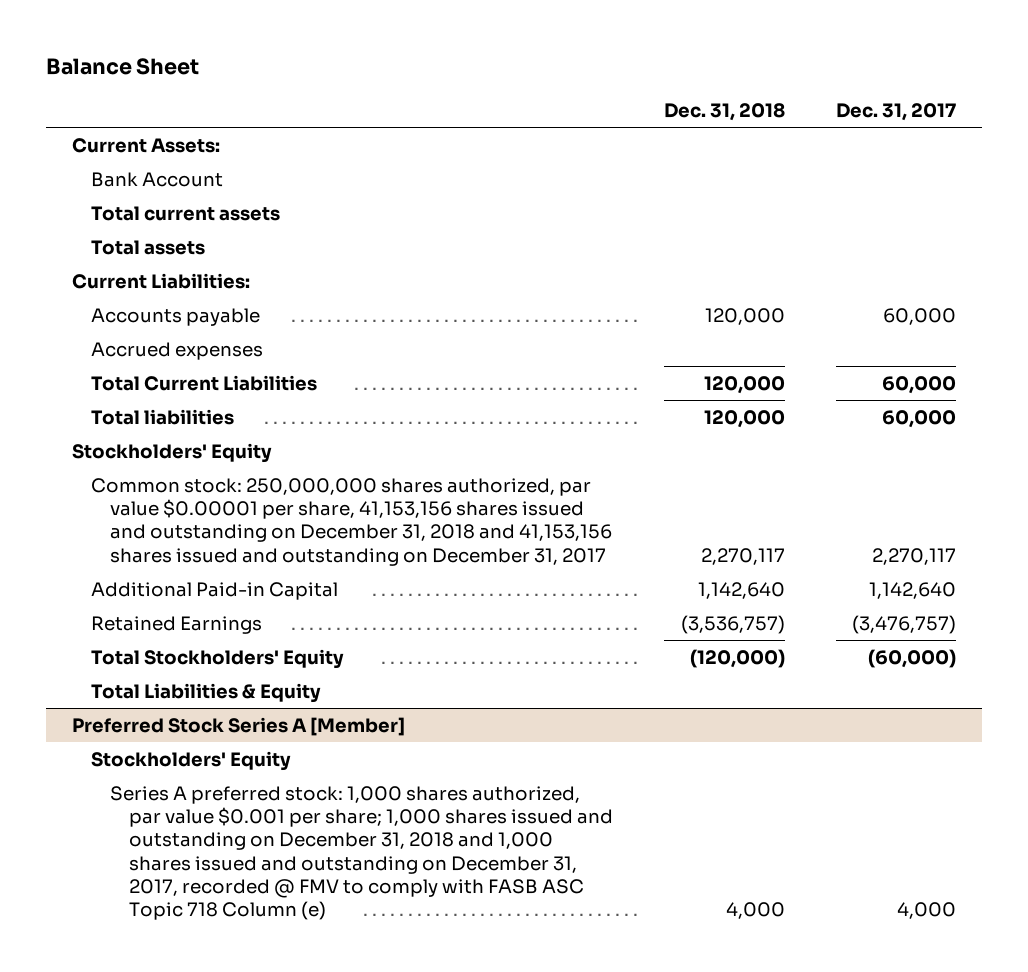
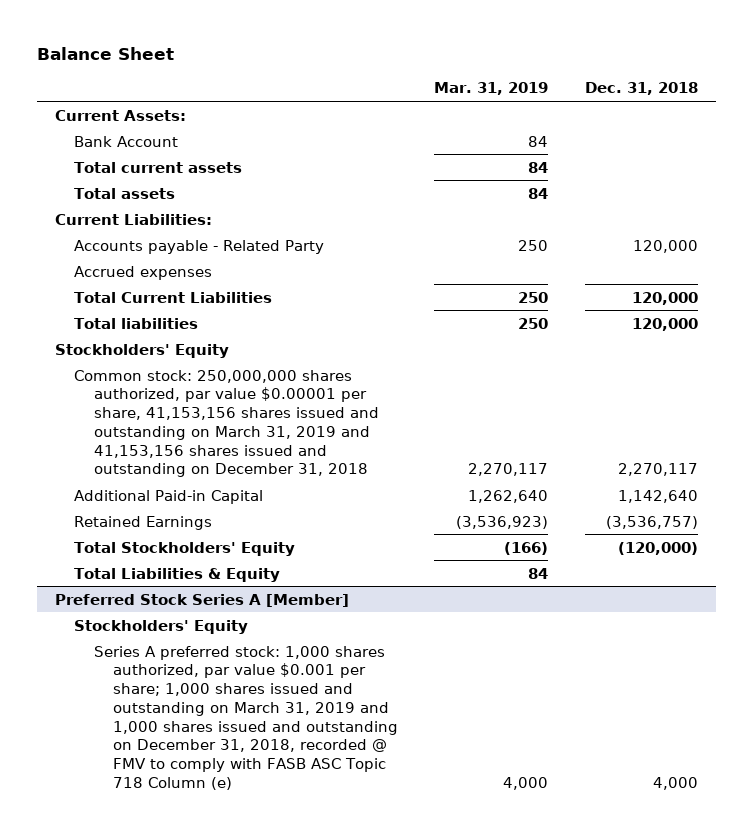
- | Dec. 31, 2018 | Dec. 31, 2017
+ | Mar. 31, 2019 | Dec. 31, 2018
- Accounts payable | 120,000 | 60,000
+ Accounts payable - Related Party | 250 | 120,000
- Common stock: 250,000,000 shares authorized, par value $0.00001 per share, 41,153,156 shares issued and outstanding on December 31, 2018 and 41,153,156 shares issued and outstanding on December 31, 2017 | 2,270,117 | 2,270,117
+ Common stock: 250,000,000 shares authorized, par value $0.00001 per share, 41,153,156 shares issued and outstanding on March 31, 2019 and 41,153,156 shares issued and outstanding on December 31, 2018 | 2,270,117 | 2,270,117
@ Preferred Stock Series A [Member]
- Series A preferred stock: 1,000 shares authorized, par value $0.001 per share; 1,000 shares issued and outstanding on December 31, 2018 and 1,000 shares issued and outstanding on December 31, 2017, recorded @ FMV to comply with FASB ASC Topic 718 Column (e) | 4,000 | 4,000
+ Series A preferred stock: 1,000 shares authorized, par value $0.001 per share; 1,000 shares issued and outstanding on March 31, 2019 and 1,000 shares issued and outstanding on December 31, 2018, recorded @ FMV to comply with FASB ASC Topic 718 Column (e) | 4,000 | 4,000

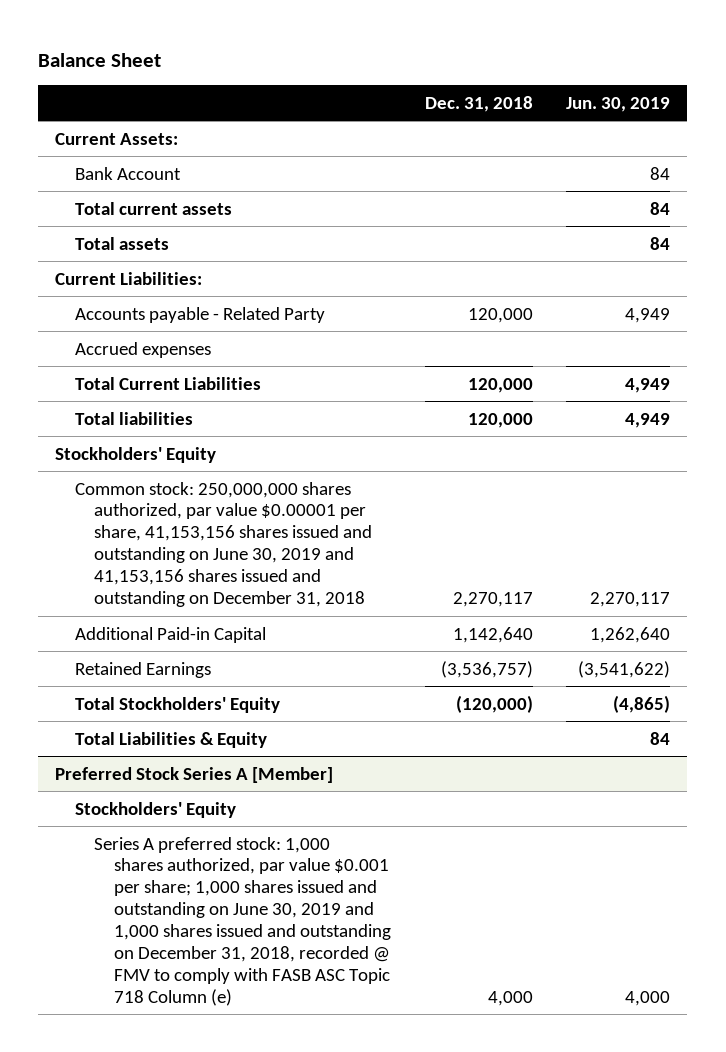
- | Mar. 31, 2019 | Dec. 31, 2018
+ | Dec. 31, 2018 | Jun. 30, 2019
- Common stock: 250,000,000 shares authorized, par value $0.00001 per share, 41,153,156 shares issued and outstanding on March 31, 2019 and 41,153,156 shares issued and outstanding on December 31, 2018 | 2,270,117 | 2,270,117
+ Common stock: 250,000,000 shares authorized, par value $0.00001 per share, 41,153,156 shares issued and outstanding on June 30, 2019 and 41,153,156 shares issued and outstanding on December 31, 2018 | 2,270,117 | 2,270,117
@ Preferred Stock Series A [Member]
- Series A preferred stock: 1,000 shares authorized, par value $0.001 per share; 1,000 shares issued and outstanding on March 31, 2019 and 1,000 shares issued and outstanding on December 31, 2018, recorded @ FMV to comply with FASB ASC Topic 718 Column (e) | 4,000 | 4,000
+ Series A preferred stock: 1,000 shares authorized, par value $0.001 per share; 1,000 shares issued and outstanding on June 30, 2019 and 1,000 shares issued and outstanding on December 31, 2018, recorded @ FMV to comply with FASB ASC Topic 718 Column (e) | 4,000 | 4,000

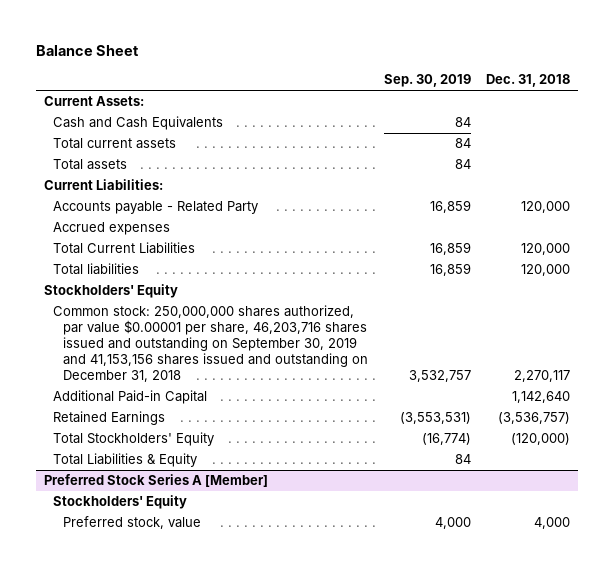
- | Dec. 31, 2018 | Jun. 30, 2019
+ | Sep. 30, 2019 | Dec. 31, 2018
- Bank Account | | 84
+ Cash and Cash Equivalents | 84 |
- Common stock: 250,000,000 shares authorized, par value $0.00001 per share, 41,153,156 shares issued and outstanding on June 30, 2019 and 41,153,156 shares issued and outstanding on December 31, 2018 | 2,270,117 | 2,270,117
+ Common stock: 250,000,000 shares authorized, par value $0.00001 per share, 46,203,716 shares issued and outstanding on September 30, 2019 and 41,153,156 shares issued and outstanding on December 31, 2018 | 3,532,757 | 2,270,117
@ Preferred Stock Series A [Member]
- Series A preferred stock: 1,000 shares authorized, par value $0.001 per share; 1,000 shares issued and outstanding on June 30, 2019 and 1,000 shares issued and outstanding on December 31, 2018, recorded @ FMV to comply with FASB ASC Topic 718 Column (e) | 4,000 | 4,000
+ Preferred stock, value | 4,000 | 4,000

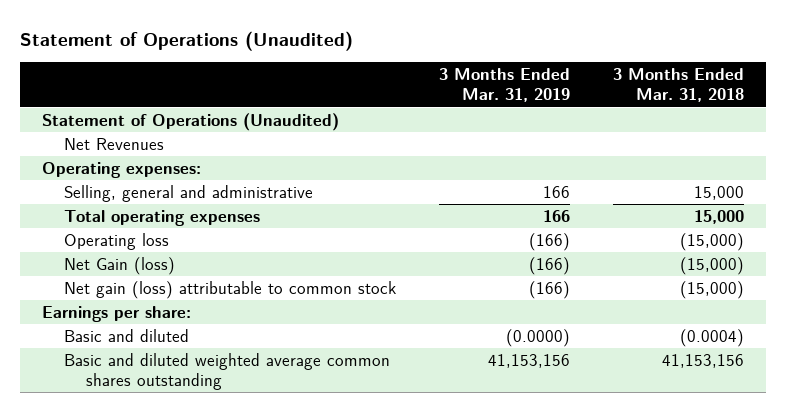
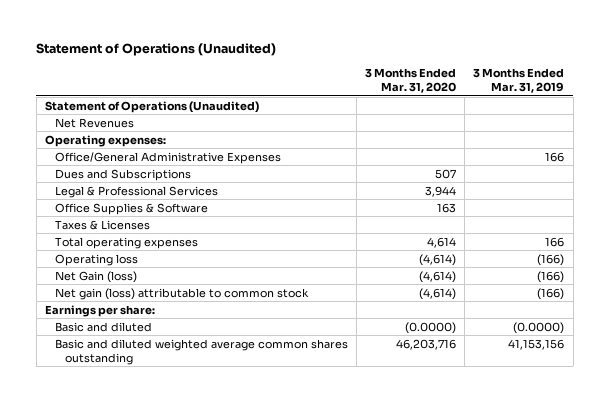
- | 3 Months Ended Mar. 31, 2019 | 3 Months Ended Mar. 31, 2018
+ | 3 Months Ended Mar. 31, 2020 | 3 Months Ended Mar. 31, 2019
- Selling, general and administrative | 166 | 15,000
+ Office/General Administrative Expenses | | 166
+ Dues and Subscriptions | 507 |
+ Legal & Professional Services | 3,944 |
+ Office Supplies & Software | 163 |
+ Taxes & Licenses

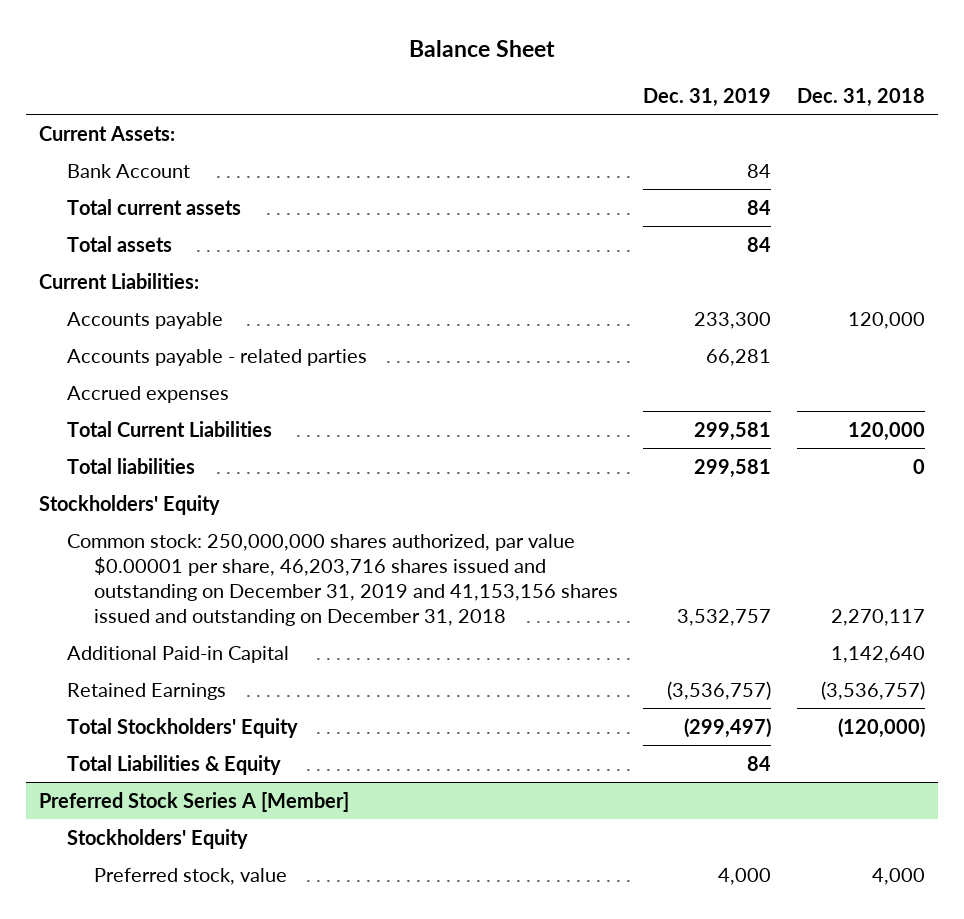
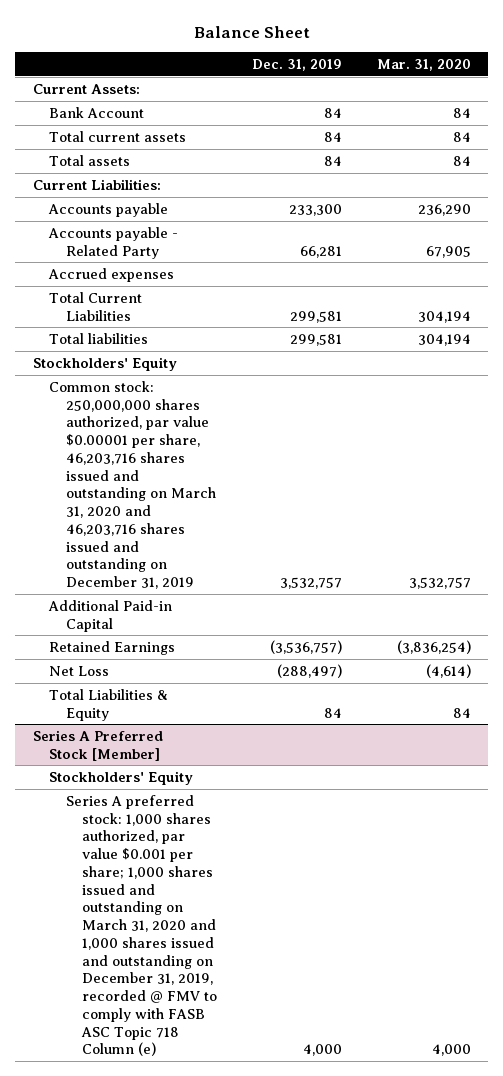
- | Dec. 31, 2019 | Dec. 31, 2018
+ | Dec. 31, 2019 | Mar. 31, 2020
- Accounts payable - related parties | 66,281 |
+ Accounts payable - Related Party | 66,281 | 67,905
- Common stock: 250,000,000 shares authorized, par value $0.00001 per share, 46,203,716 shares issued and outstanding on December 31, 2019 and 41,153,156 shares issued and outstanding on December 31, 2018 | 3,532,757 | 2,270,117
+ Common stock: 250,000,000 shares authorized, par value $0.00001 per share, 46,203,716 shares issued and outstanding on March 31, 2020 and 46,203,716 shares issued and outstanding on December 31, 2019 | 3,532,757 | 3,532,757
- Total Stockholders' Equity | (299,497) | (120,000)
+ Net Loss | (288,497) | (4,614)
- Preferred Stock Series A [Member]
+ Series A Preferred Stock [Member]
- Preferred stock, value | 4,000 | 4,000
+ Series A preferred stock: 1,000 shares authorized, par value $0.001 per share; 1,000 shares issued and outstanding on March 31, 2020 and 1,000 shares issued and outstanding on December 31, 2019, recorded @ FMV to comply with FASB ASC Topic 718 Column (e) | 4,000 | 4,000

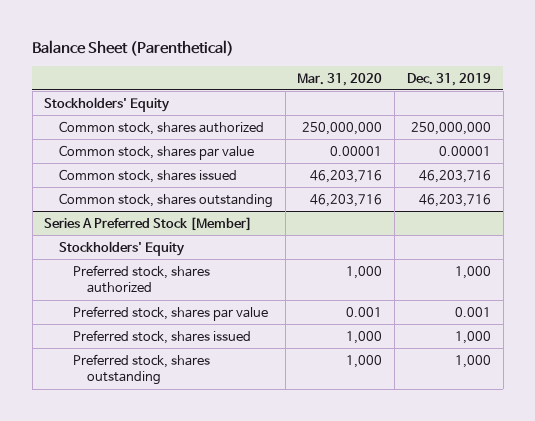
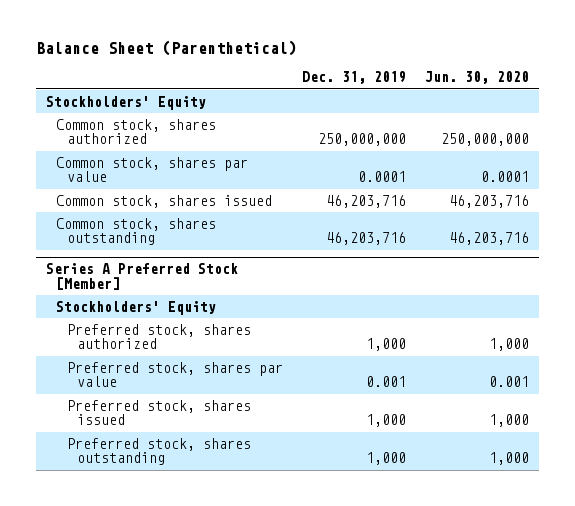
- | Mar. 31, 2020 | Dec. 31, 2019
+ | Dec. 31, 2019 | Jun. 30, 2020
- Common stock, shares par value | 0.00001 | 0.00001
+ Common stock, shares par value | 0.0001 | 0.0001

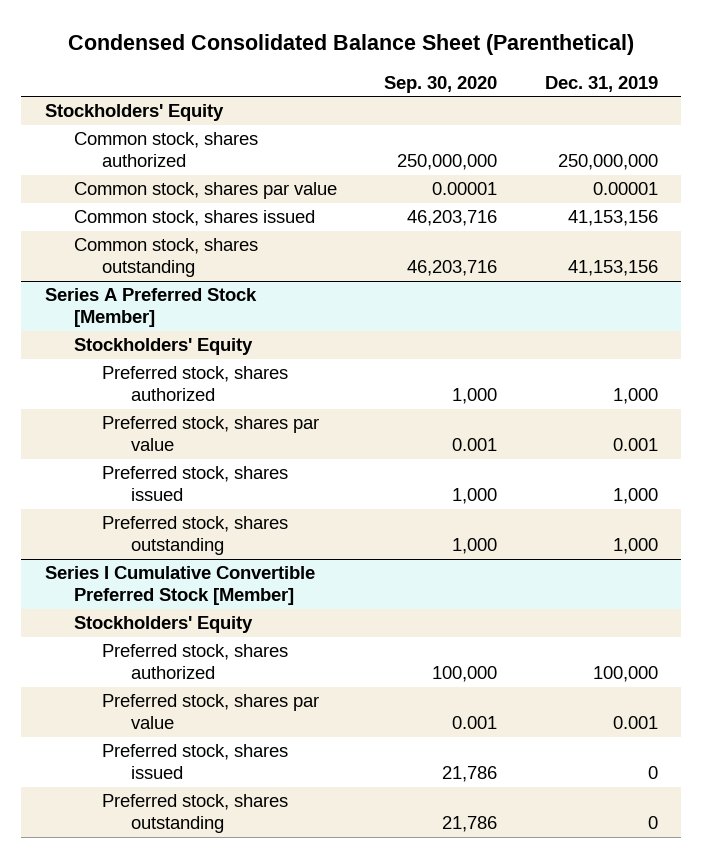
- Balance Sheet (Parenthetical)
+ Condensed Consolidated Balance Sheet (Parenthetical)
- | Dec. 31, 2019 | Jun. 30, 2020
+ | Sep. 30, 2020 | Dec. 31, 2019
- Common stock, shares par value | 0.0001 | 0.0001
- Common stock, shares issued | 46,203,716 | 46,203,716
- Common stock, shares outstanding | 46,203,716 | 46,203,716
+ Common stock, shares par value | 0.00001 | 0.00001
+ Common stock, shares issued | 46,203,716 | 41,153,156
+ Common stock, shares outstanding | 46,203,716 | 41,153,156
+ Series I Cumulative Convertible Preferred Stock [Member]
+ Stockholders' Equity
+ Preferred stock, shares authorized | 100,000 | 100,000
+ Preferred stock, shares par value | 0.001 | 0.001
+ Preferred stock, shares issued | 21,786 | 0
+ Preferred stock, shares outstanding | 21,786 | 0

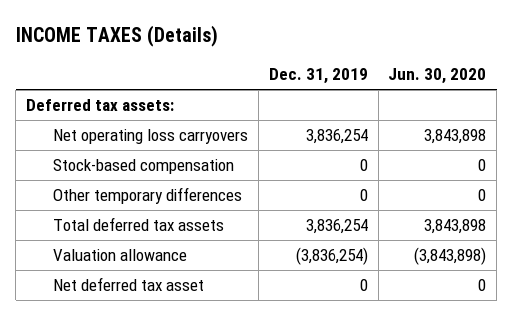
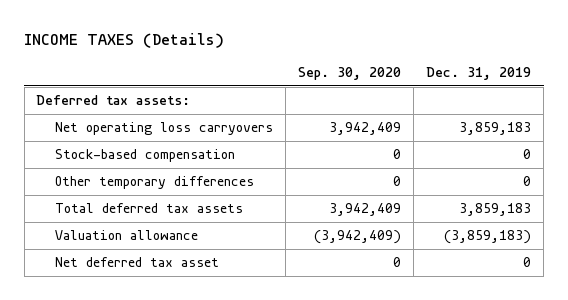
- | Dec. 31, 2019 | Jun. 30, 2020
+ | Sep. 30, 2020 | Dec. 31, 2019
- Net operating loss carryovers | 3,836,254 | 3,843,898
+ Net operating loss carryovers | 3,942,409 | 3,859,183
- Total deferred tax assets | 3,836,254 | 3,843,898
- Valuation allowance | (3,836,254) | (3,843,898)
+ Total deferred tax assets | 3,942,409 | 3,859,183
+ Valuation allowance | (3,942,409) | (3,859,183)

